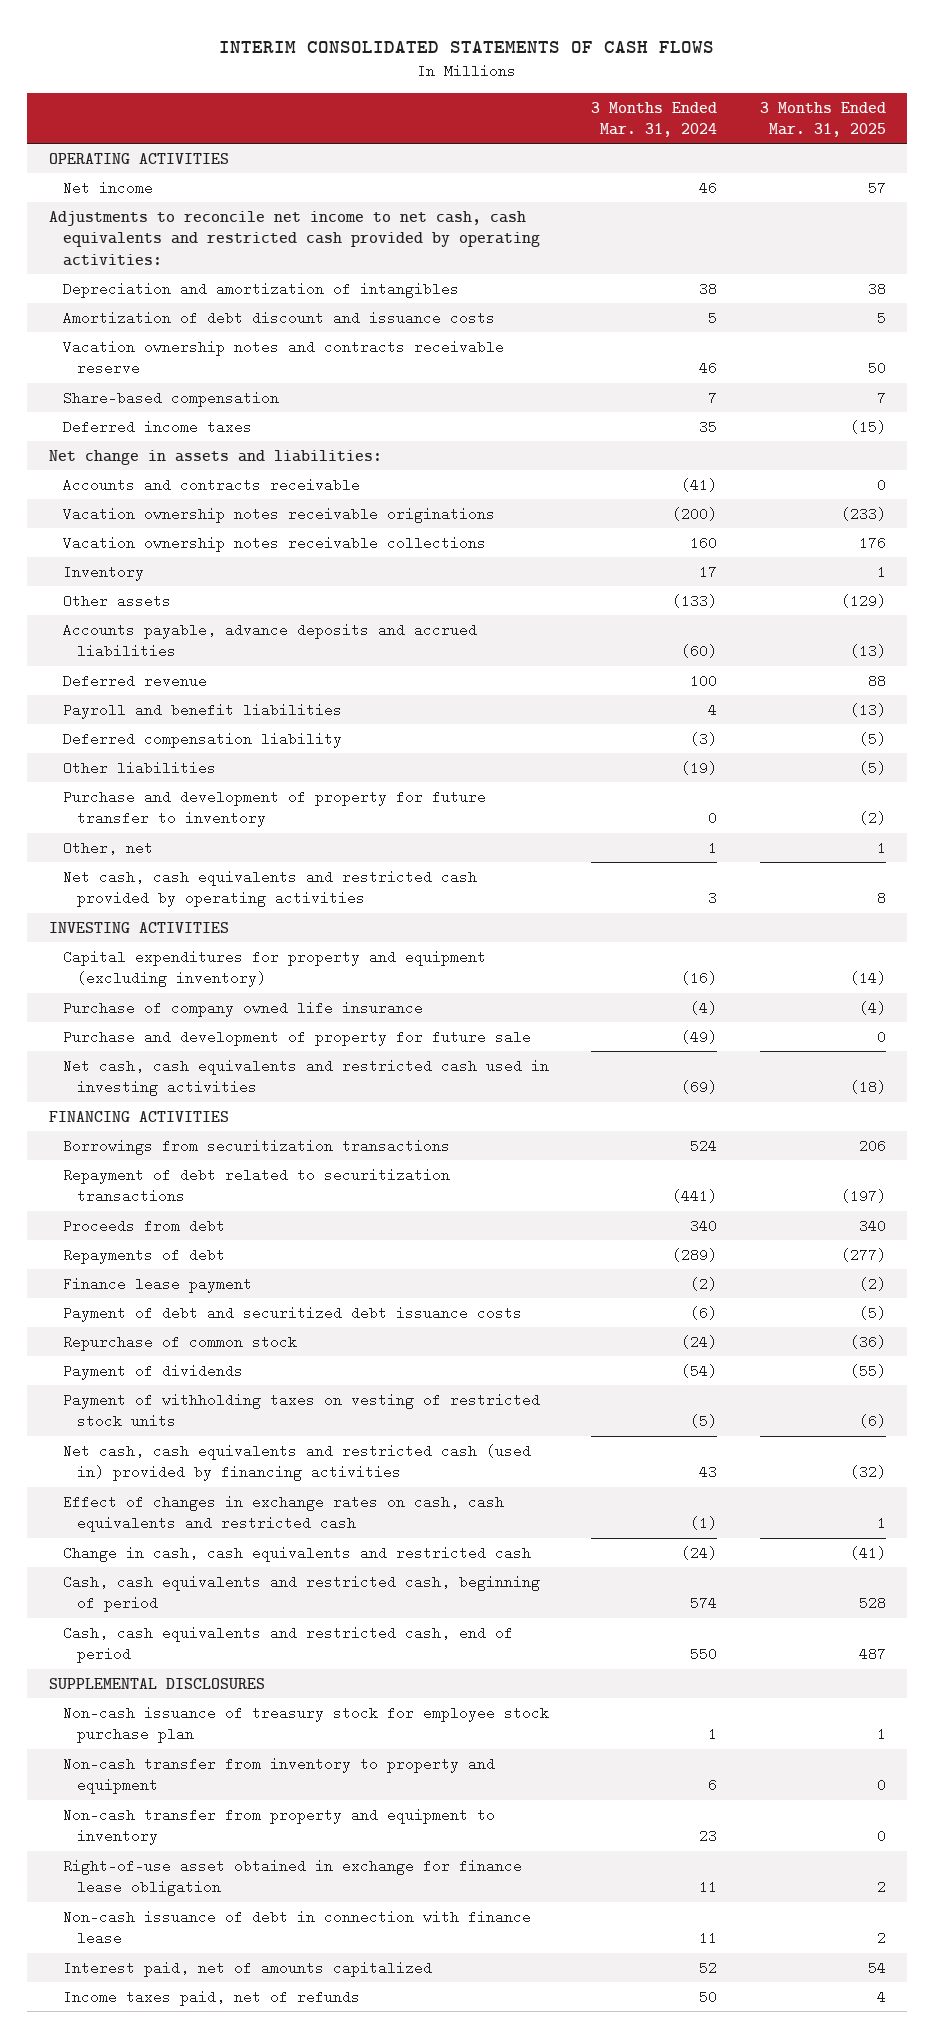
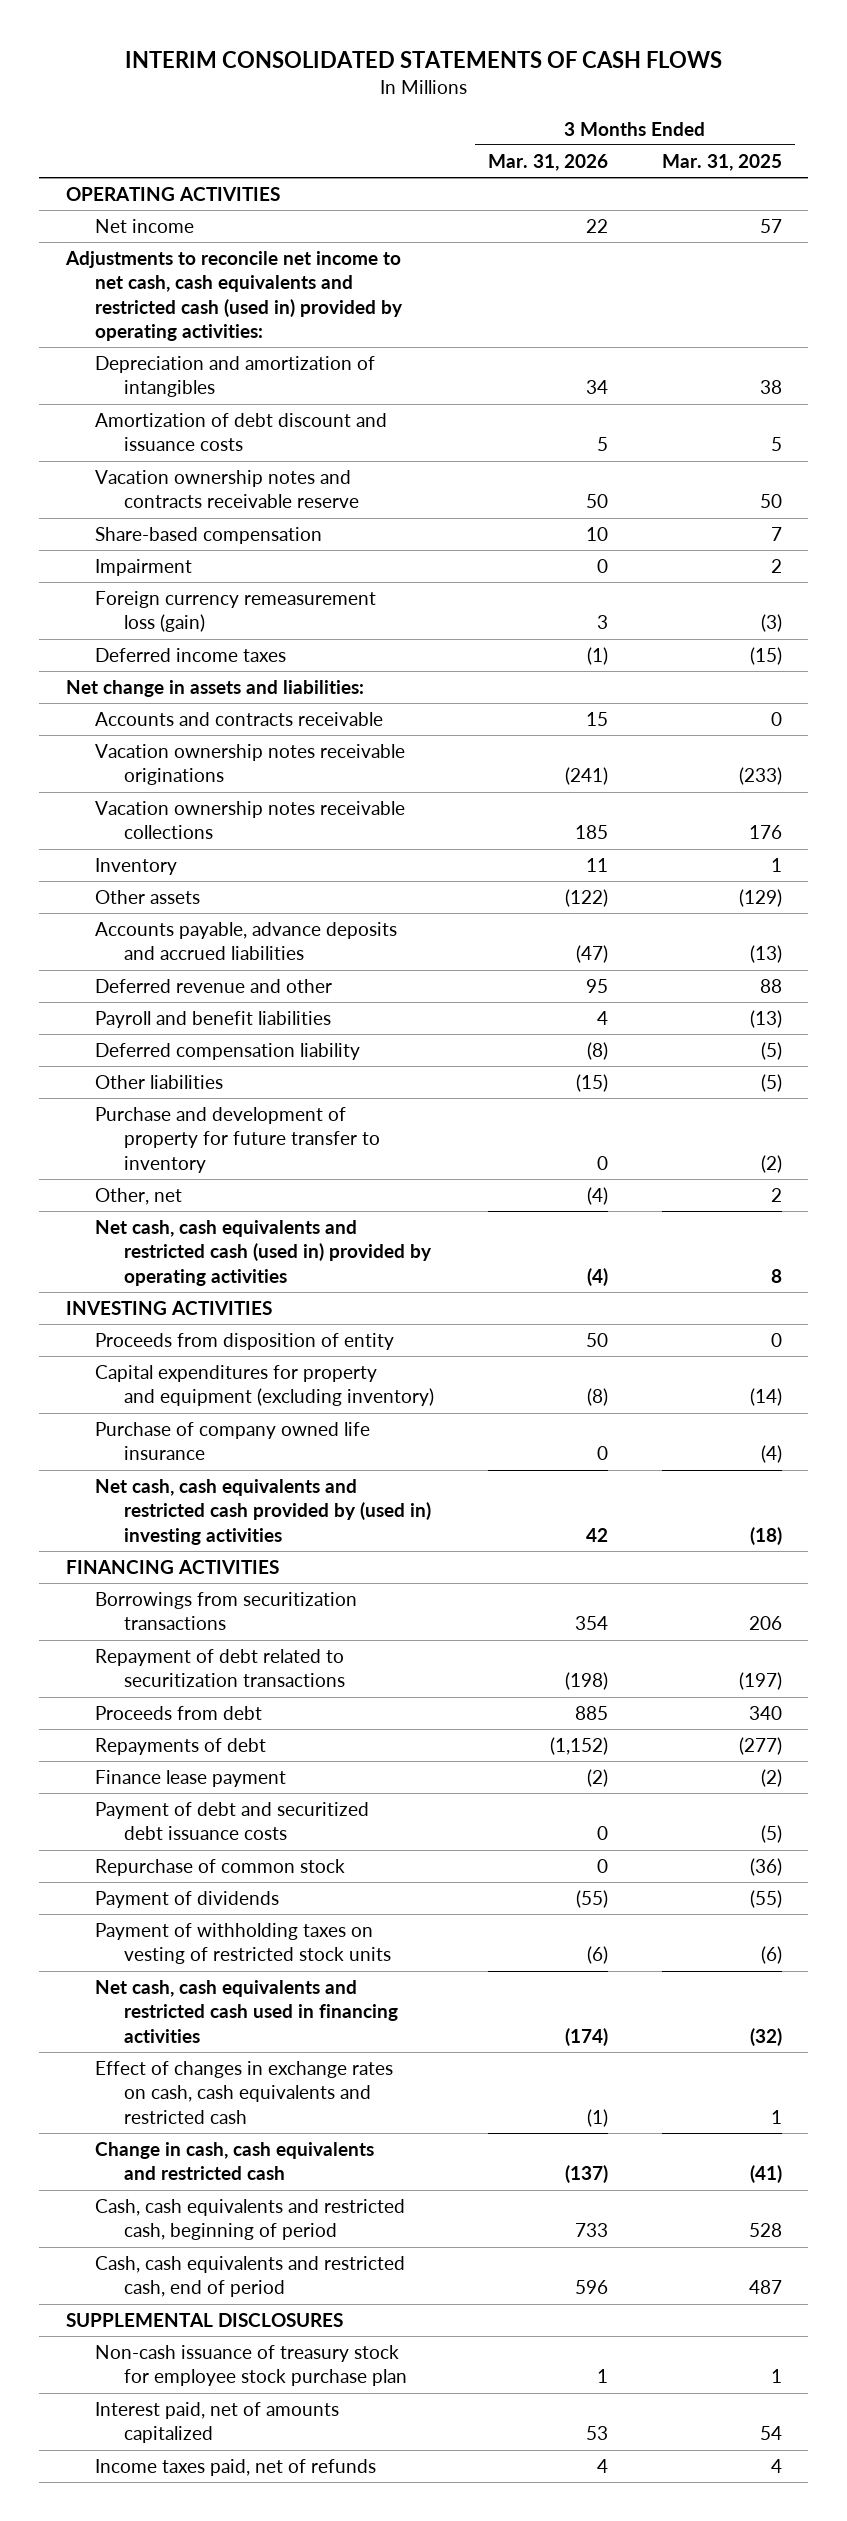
- | 3 Months Ended Mar. 31, 2024 | 3 Months Ended Mar. 31, 2025
+ | 3 Months Ended Mar. 31, 2026 | 3 Months Ended Mar. 31, 2025
- Adjustments to reconcile net income to net cash, cash equivalents and restricted cash provided by operating activities:
+ Adjustments to reconcile net income to net cash, cash equivalents and restricted cash (used in) provided by operating activities:
+ Impairment | 0 | 2
+ Foreign currency remeasurement loss (gain) | 3 | (3)
- Deferred revenue | 100 | 88
+ Deferred revenue and other | 95 | 88
- Other, net | 1 | 1
- Net cash, cash equivalents and restricted cash provided by operating activities | 3 | 8
+ Other, net | (4) | 2
+ Net cash, cash equivalents and restricted cash (used in) provided by operating activities | (4) | 8
+ Proceeds from disposition of entity | 50 | 0
- Purchase and development of property for future sale | (49) | 0
- Net cash, cash equivalents and restricted cash used in investing activities | (69) | (18)
+ Net cash, cash equivalents and restricted cash provided by (used in) investing activities | 42 | (18)
- Net cash, cash equivalents and restricted cash (used in) provided by financing activities | 43 | (32)
+ Net cash, cash equivalents and restricted cash used in financing activities | (174) | (32)
- Non-cash transfer from inventory to property and equipment | 6 | 0
- Non-cash transfer from property and equipment to inventory | 23 | 0
- Right-of-use asset obtained in exchange for finance lease obligation | 11 | 2
- Non-cash issuance of debt in connection with finance lease | 11 | 2

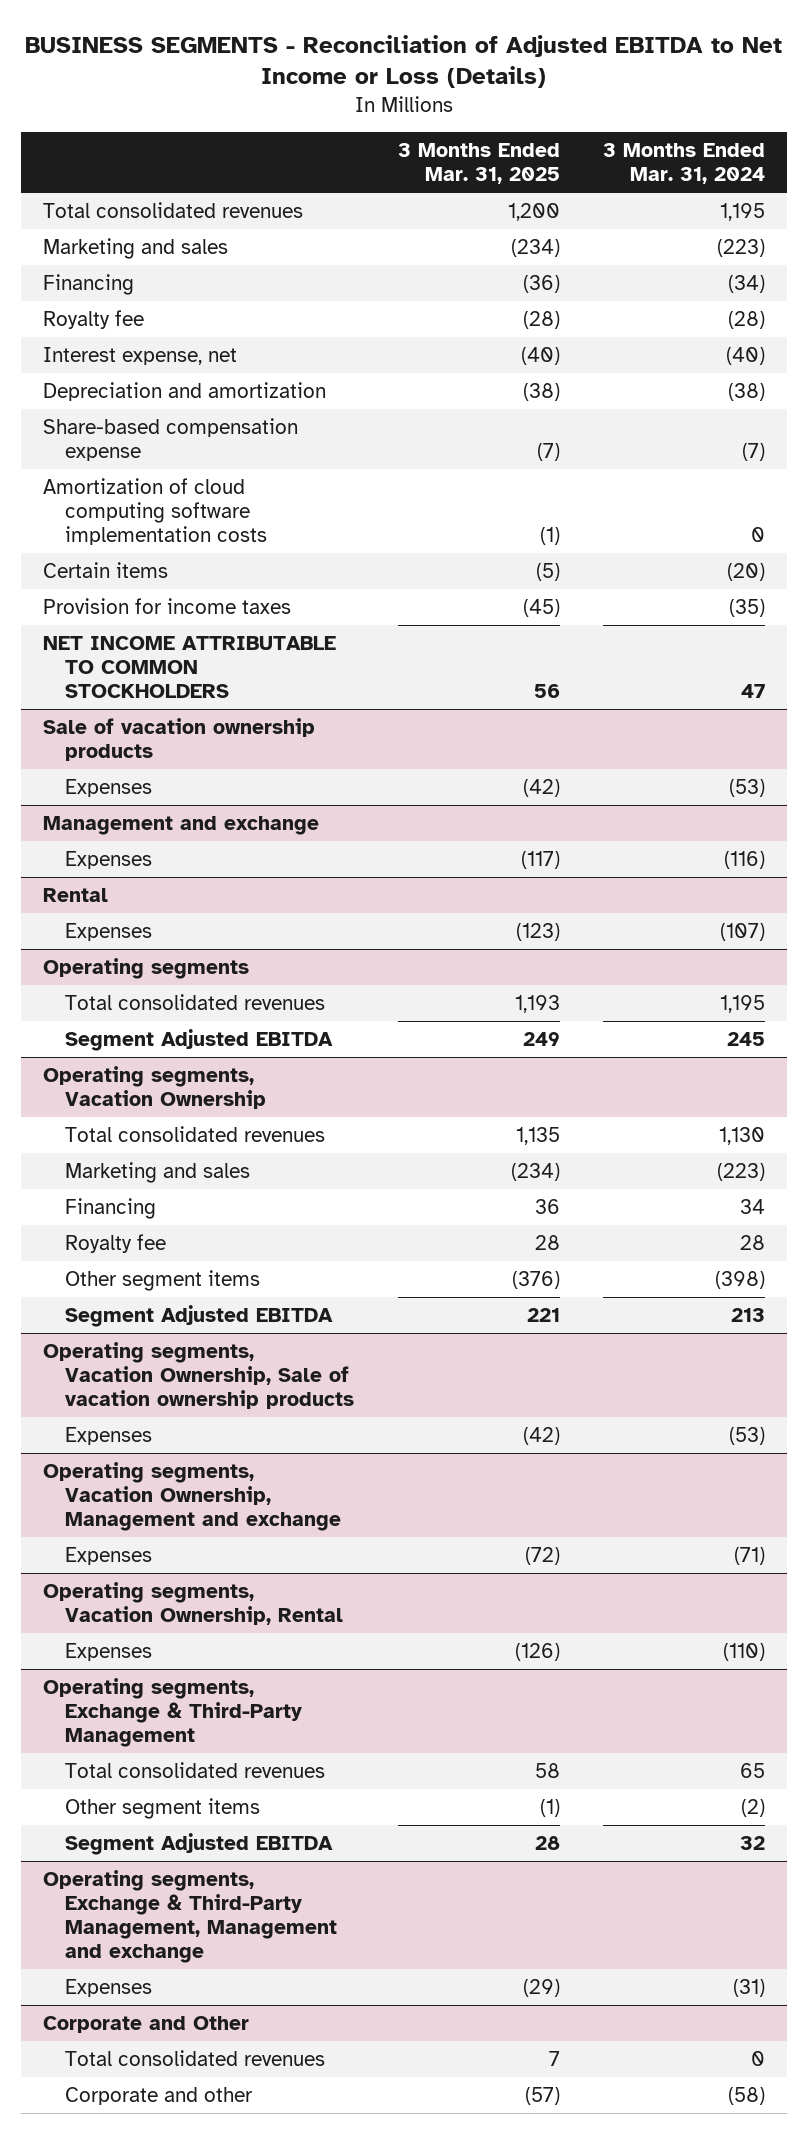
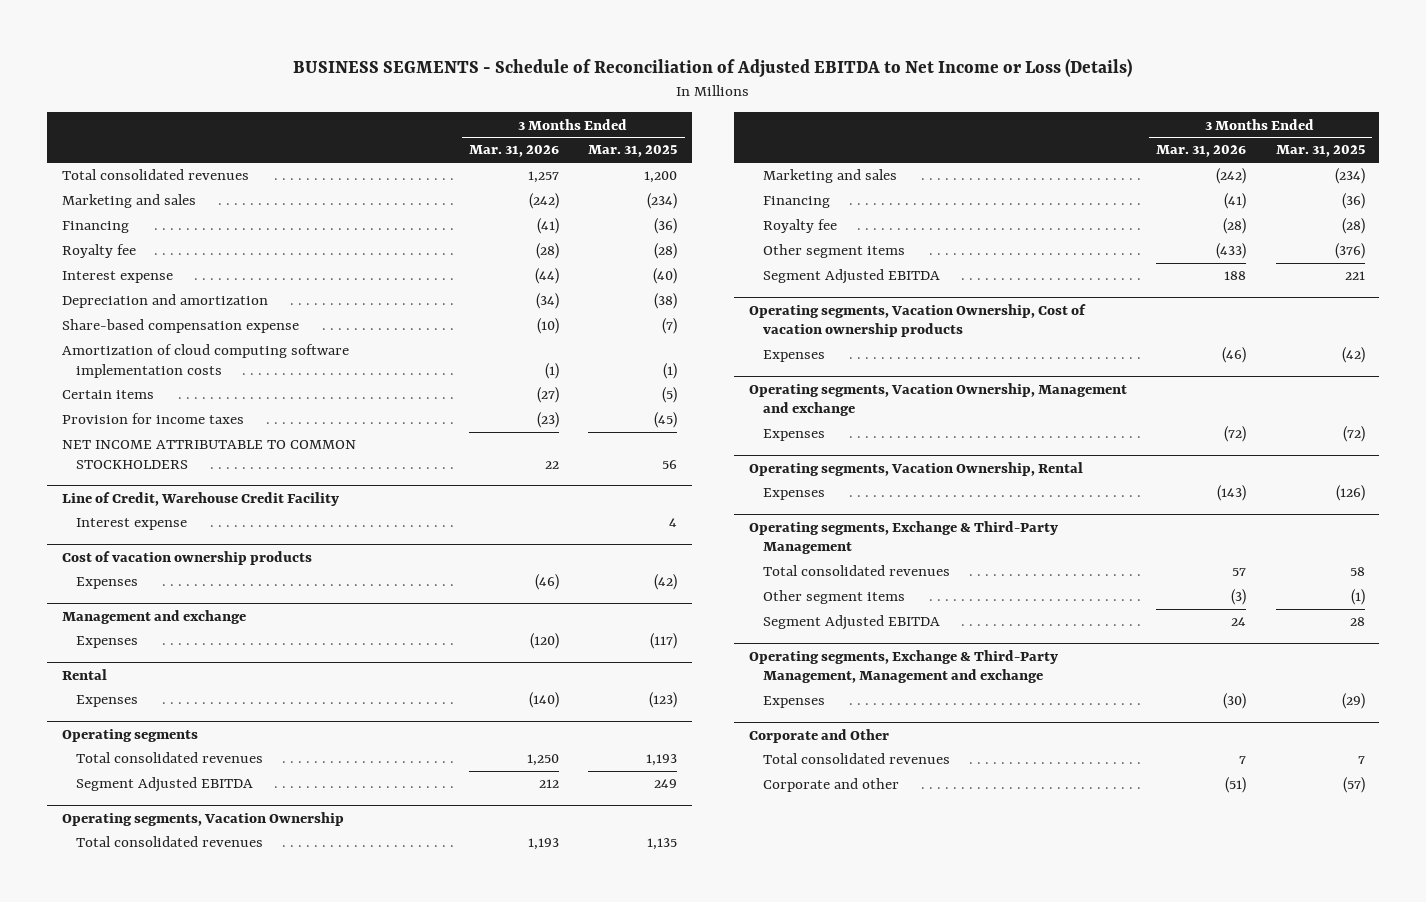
- BUSINESS SEGMENTS - Reconciliation of Adjusted EBITDA to Net Income or Loss (Details)
+ BUSINESS SEGMENTS - Schedule of Reconciliation of Adjusted EBITDA to Net Income or Loss (Details)
- | 3 Months Ended Mar. 31, 2025 | 3 Months Ended Mar. 31, 2024
+ | 3 Months Ended Mar. 31, 2026 | 3 Months Ended Mar. 31, 2025
- Interest expense, net | (40) | (40)
+ Interest expense | (44) | (40)
- Sale of vacation ownership products
+ Line of Credit, Warehouse Credit Facility
+ Interest expense | | 4
+ Cost of vacation ownership products
@ Operating segments, Vacation Ownership
- Financing | 36 | 34
- Royalty fee | 28 | 28
+ Financing | (41) | (36)
+ Royalty fee | (28) | (28)
- Operating segments, Vacation Ownership, Sale of vacation ownership products
+ Operating segments, Vacation Ownership, Cost of vacation ownership products

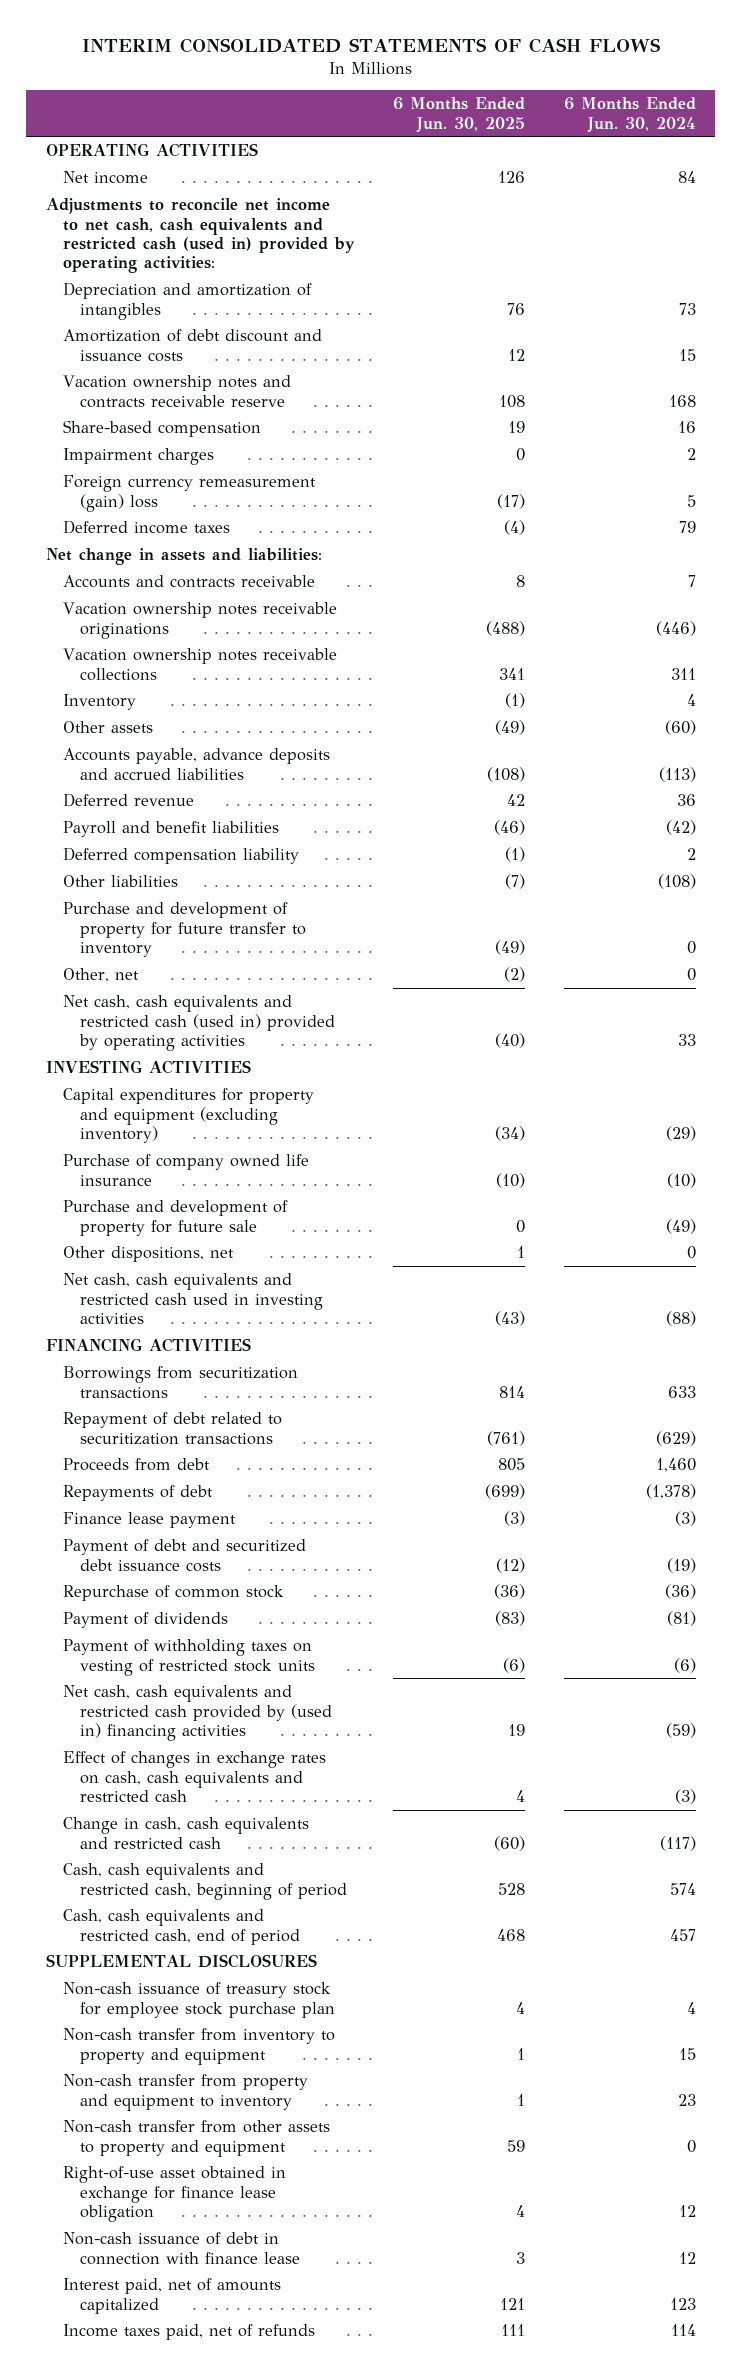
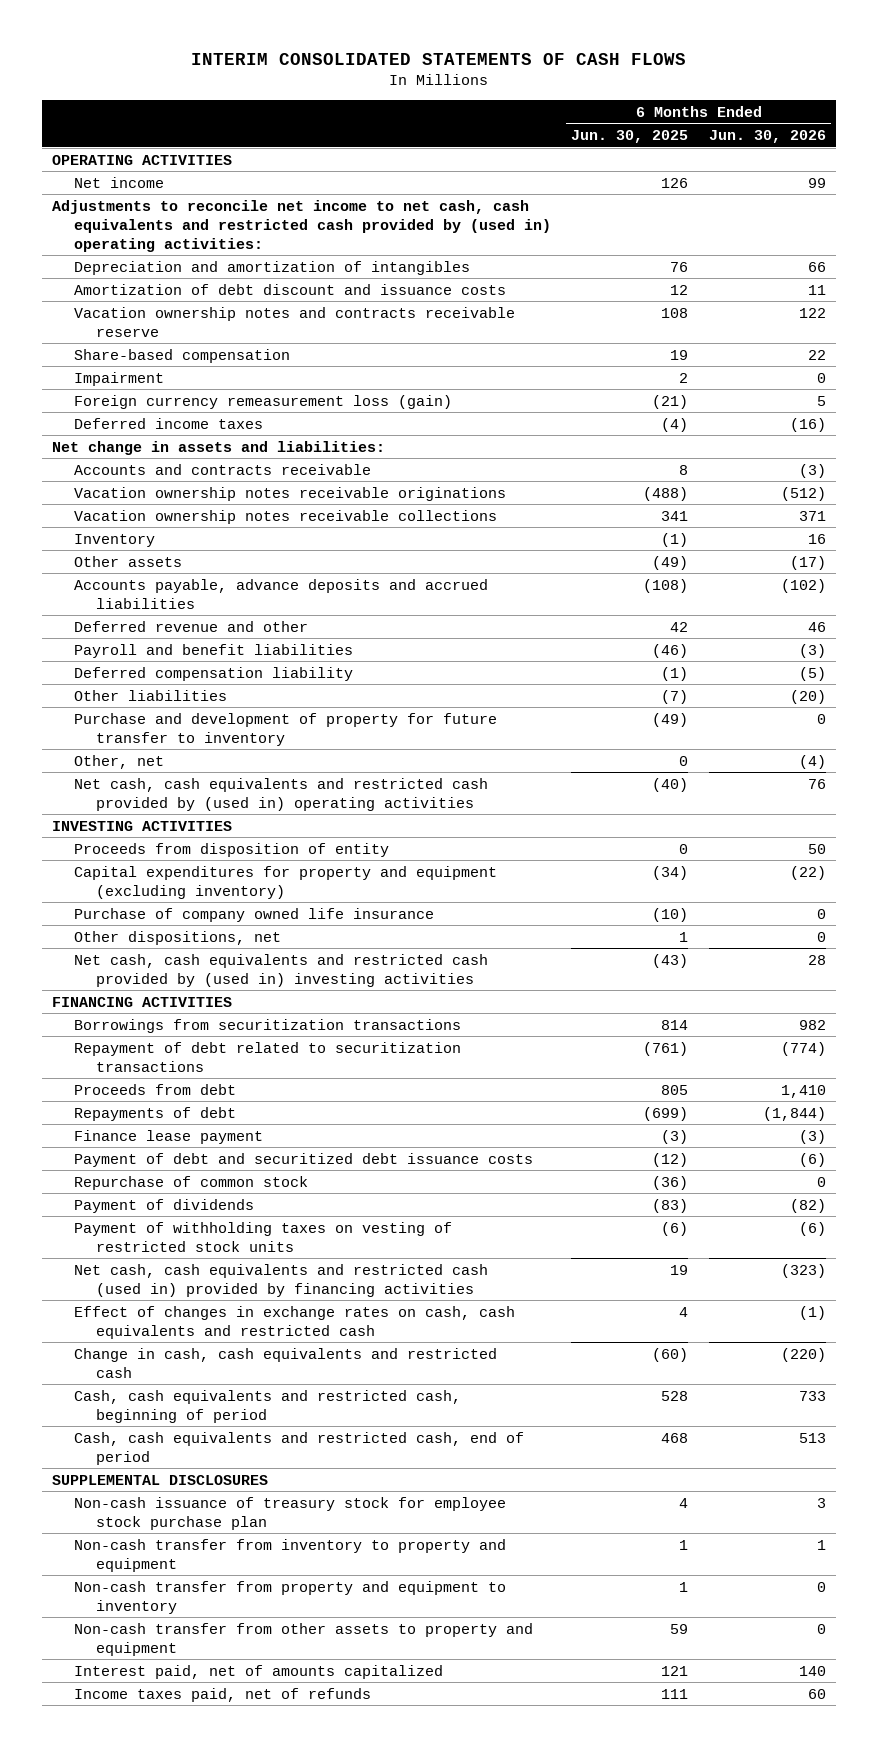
- | 6 Months Ended Jun. 30, 2025 | 6 Months Ended Jun. 30, 2024
+ | 6 Months Ended Jun. 30, 2025 | 6 Months Ended Jun. 30, 2026
- Adjustments to reconcile net income to net cash, cash equivalents and restricted cash (used in) provided by operating activities:
+ Adjustments to reconcile net income to net cash, cash equivalents and restricted cash provided by (used in) operating activities:
- Impairment charges | 0 | 2
- Foreign currency remeasurement (gain) loss | (17) | 5
+ Impairment | 2 | 0
+ Foreign currency remeasurement loss (gain) | (21) | 5
- Deferred revenue | 42 | 36
+ Deferred revenue and other | 42 | 46
- Other, net | (2) | 0
- Net cash, cash equivalents and restricted cash (used in) provided by operating activities | (40) | 33
+ Other, net | 0 | (4)
+ Net cash, cash equivalents and restricted cash provided by (used in) operating activities | (40) | 76
+ Proceeds from disposition of entity | 0 | 50
- Purchase and development of property for future sale | 0 | (49)
- Net cash, cash equivalents and restricted cash used in investing activities | (43) | (88)
+ Net cash, cash equivalents and restricted cash provided by (used in) investing activities | (43) | 28
- Net cash, cash equivalents and restricted cash provided by (used in) financing activities | 19 | (59)
+ Net cash, cash equivalents and restricted cash (used in) provided by financing activities | 19 | (323)
- Right-of-use asset obtained in exchange for finance lease obligation | 4 | 12
- Non-cash issuance of debt in connection with finance lease | 3 | 12

